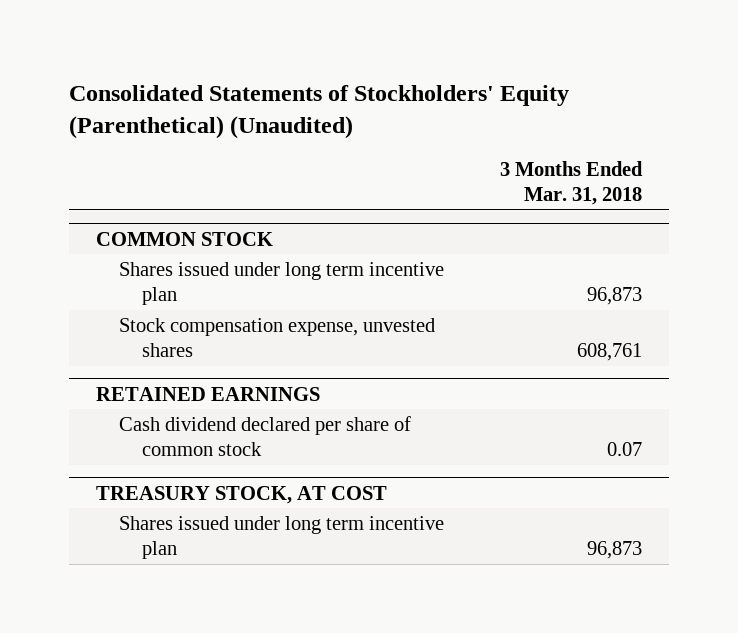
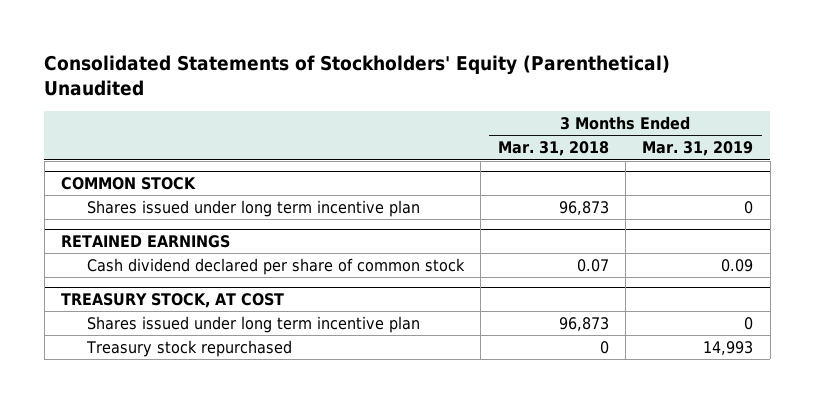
- Consolidated Statements of Stockholders' Equity (Parenthetical) (Unaudited)
+ Consolidated Statements of Stockholders' Equity (Parenthetical) Unaudited
- | 3 Months Ended Mar. 31, 2018
+ | 3 Months Ended Mar. 31, 2018 | 3 Months Ended Mar. 31, 2019
@ COMMON STOCK
- Stock compensation expense, unvested shares | 608,761
@ TREASURY STOCK, AT COST
+ Treasury stock repurchased | 0 | 14,993

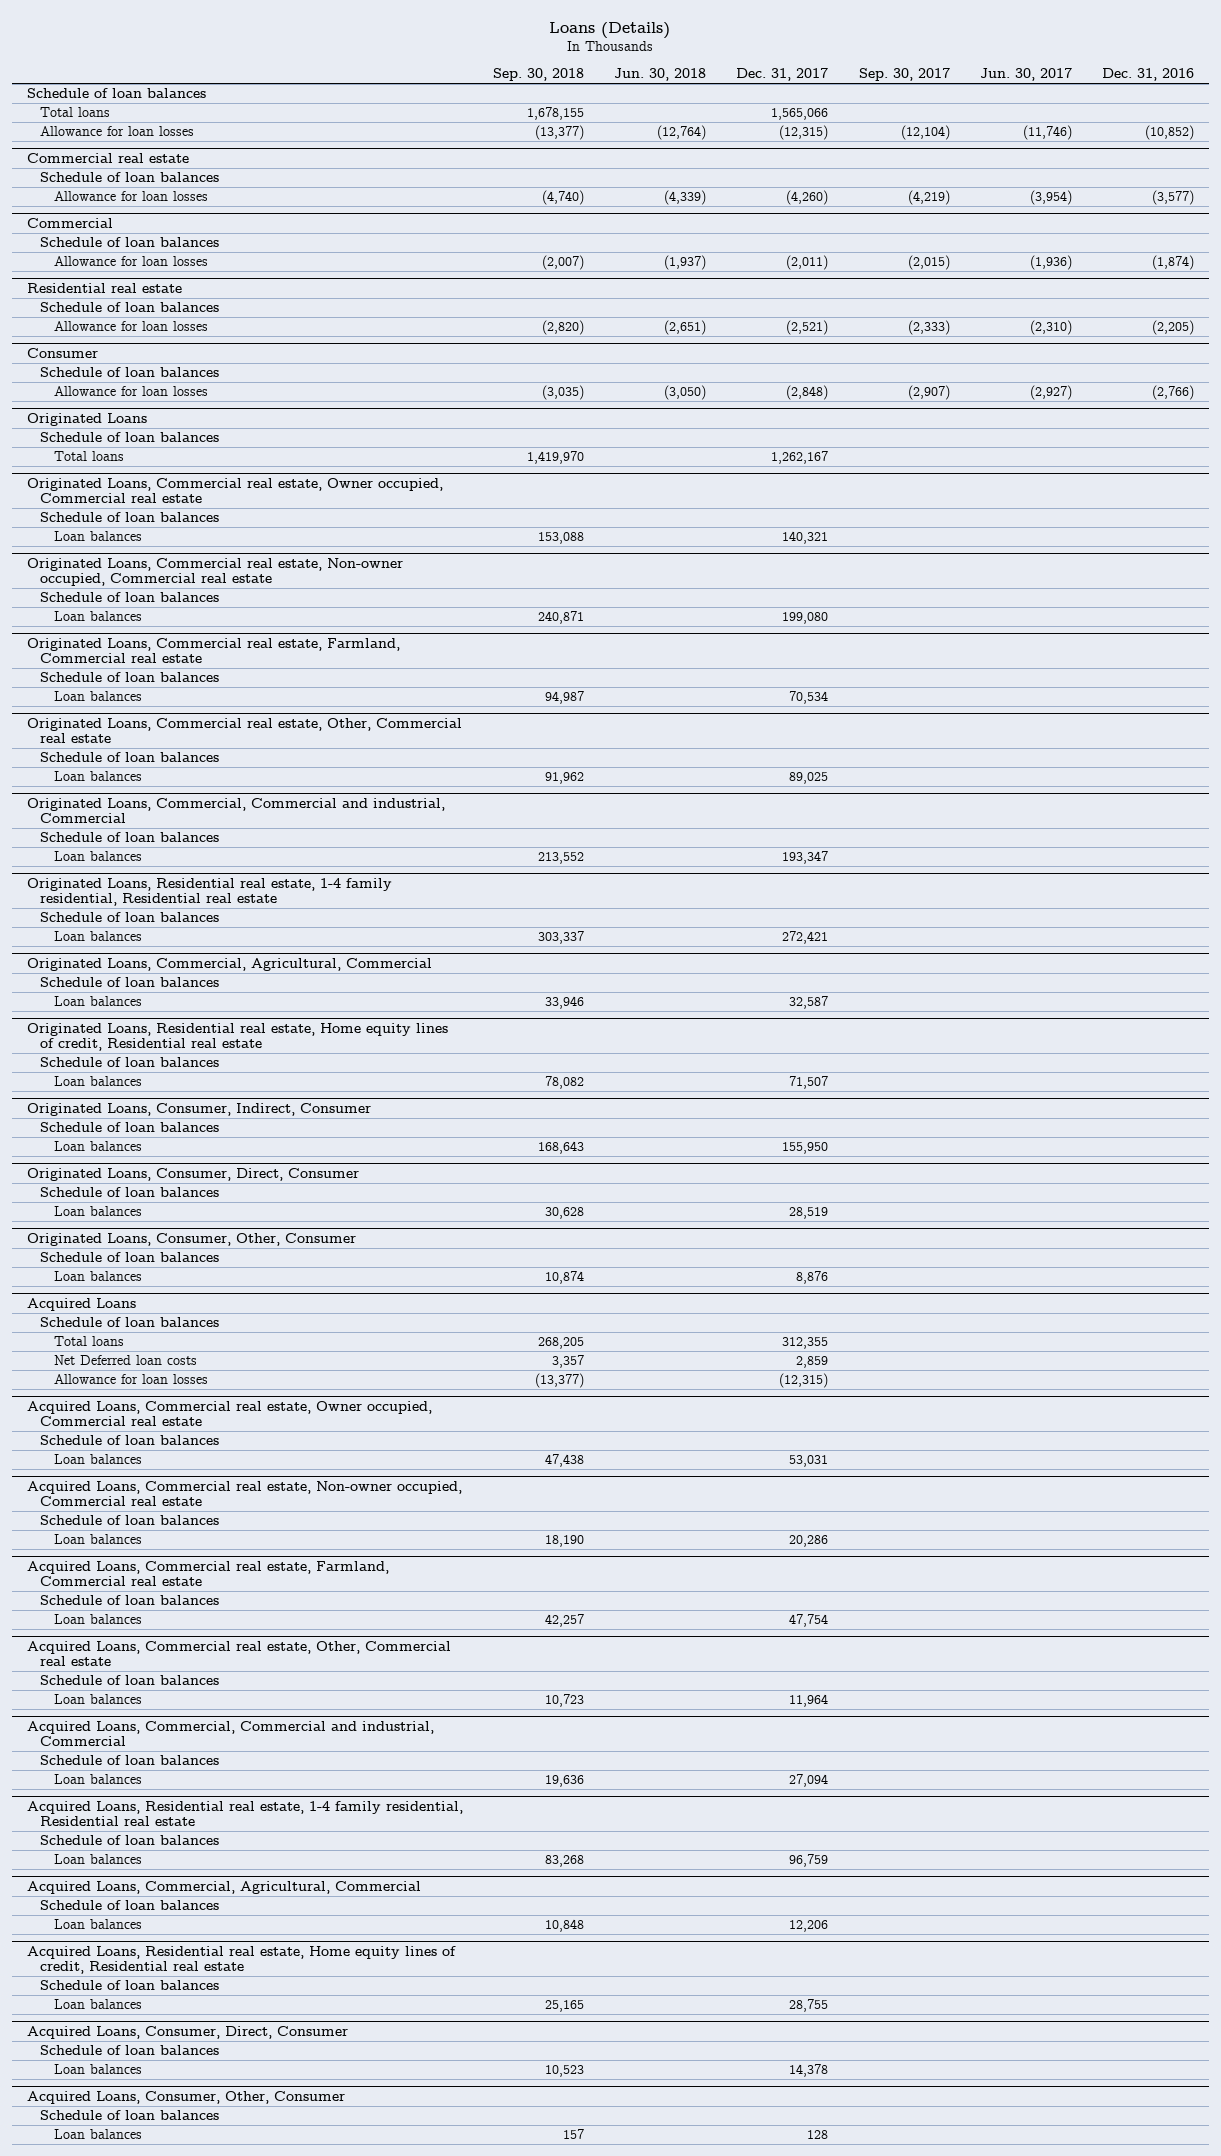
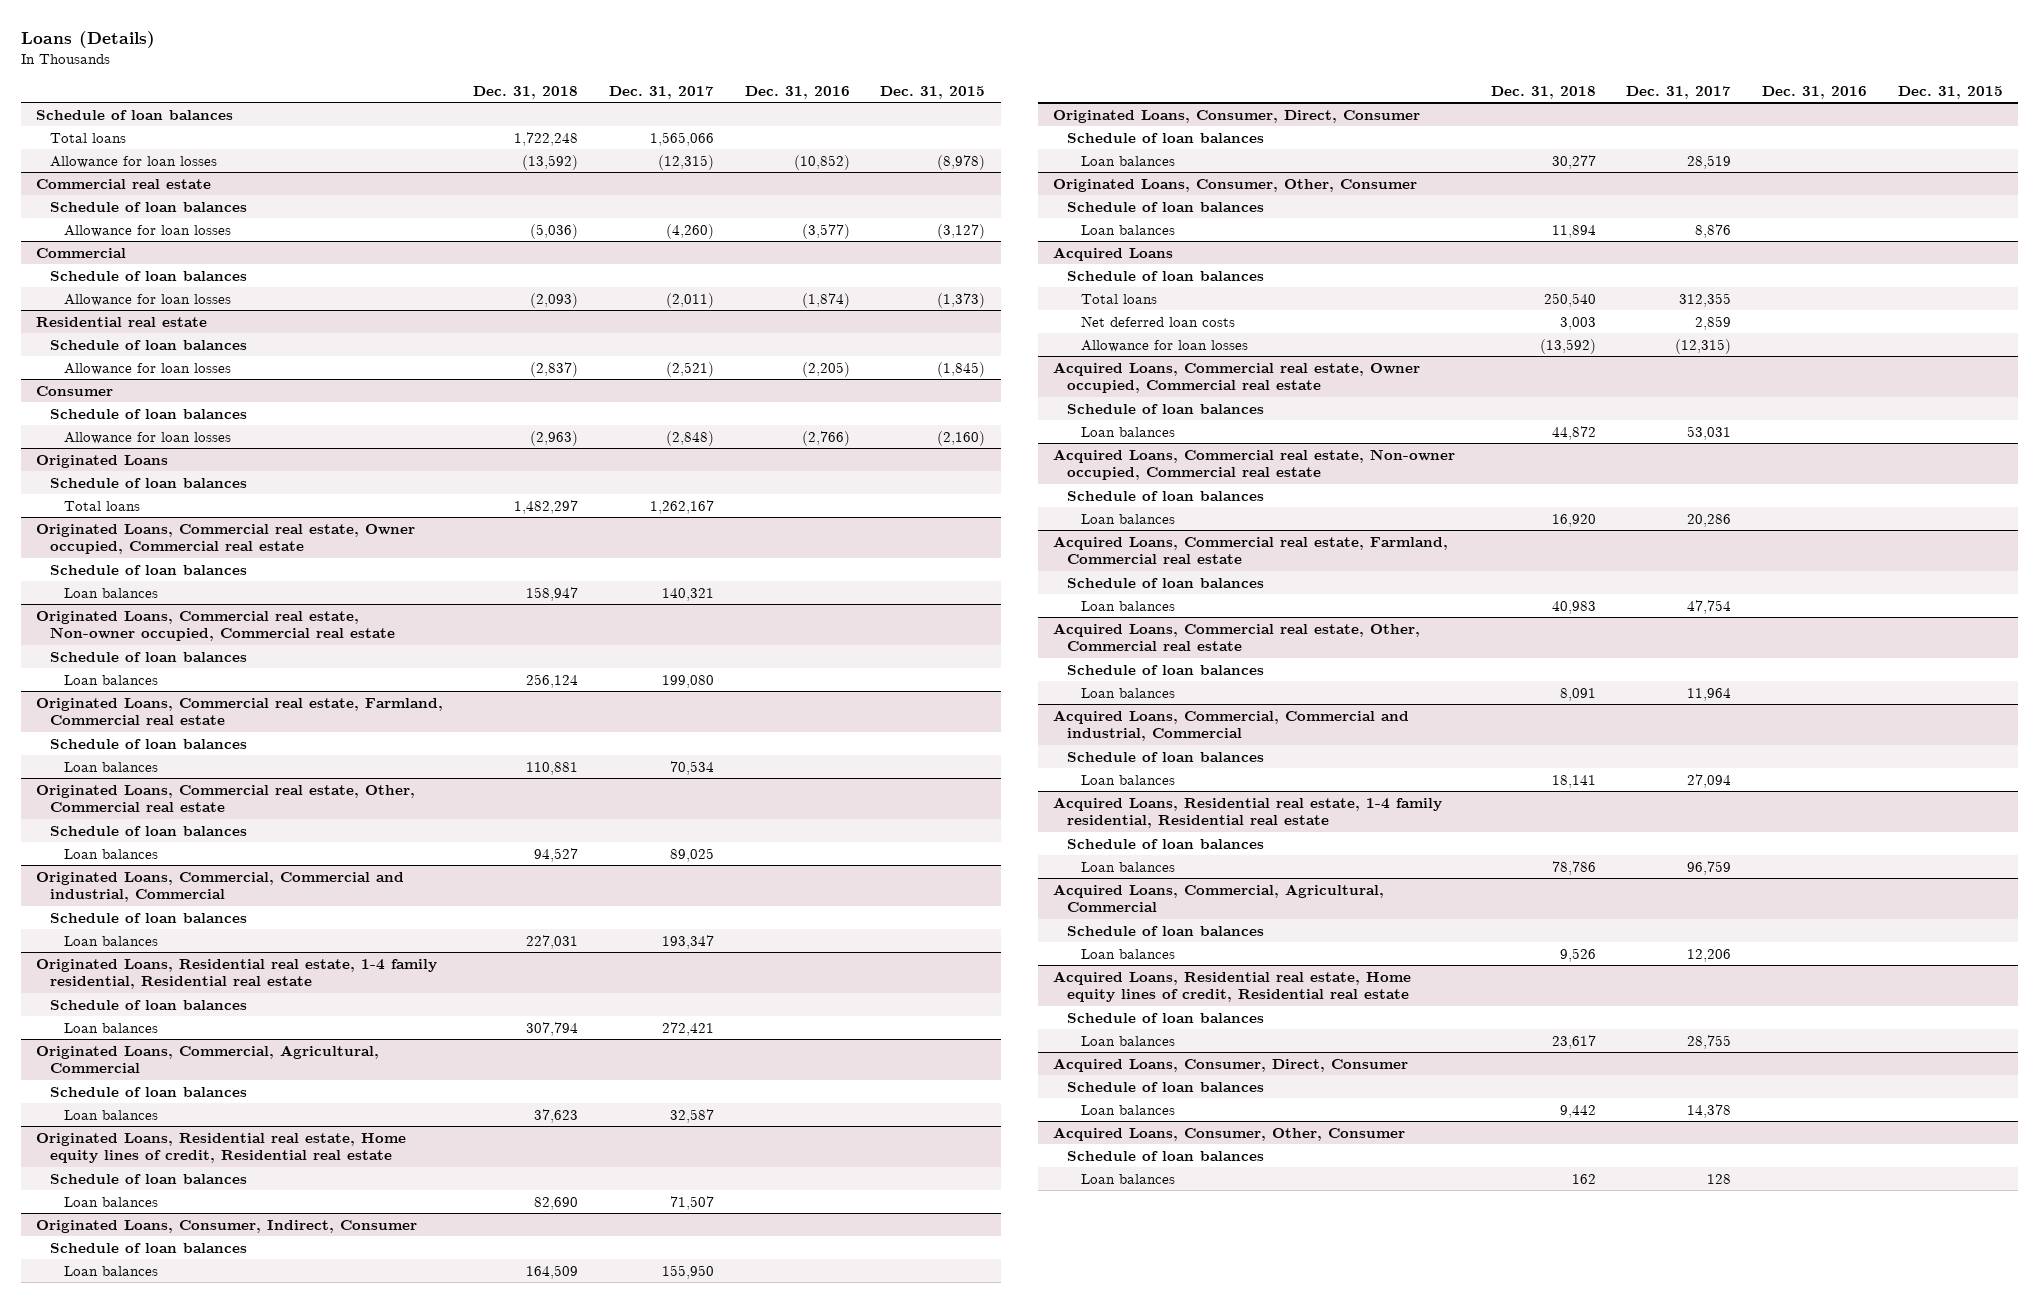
- | Sep. 30, 2018 | Jun. 30, 2018 | Dec. 31, 2017 | Sep. 30, 2017 | Jun. 30, 2017 | Dec. 31, 2016
+ | Dec. 31, 2018 | Dec. 31, 2017 | Dec. 31, 2016 | Dec. 31, 2015
@ Acquired Loans
- Net Deferred loan costs | 3,357 | | 2,859 | | |
+ Net deferred loan costs | 3,003 | 2,859 | |

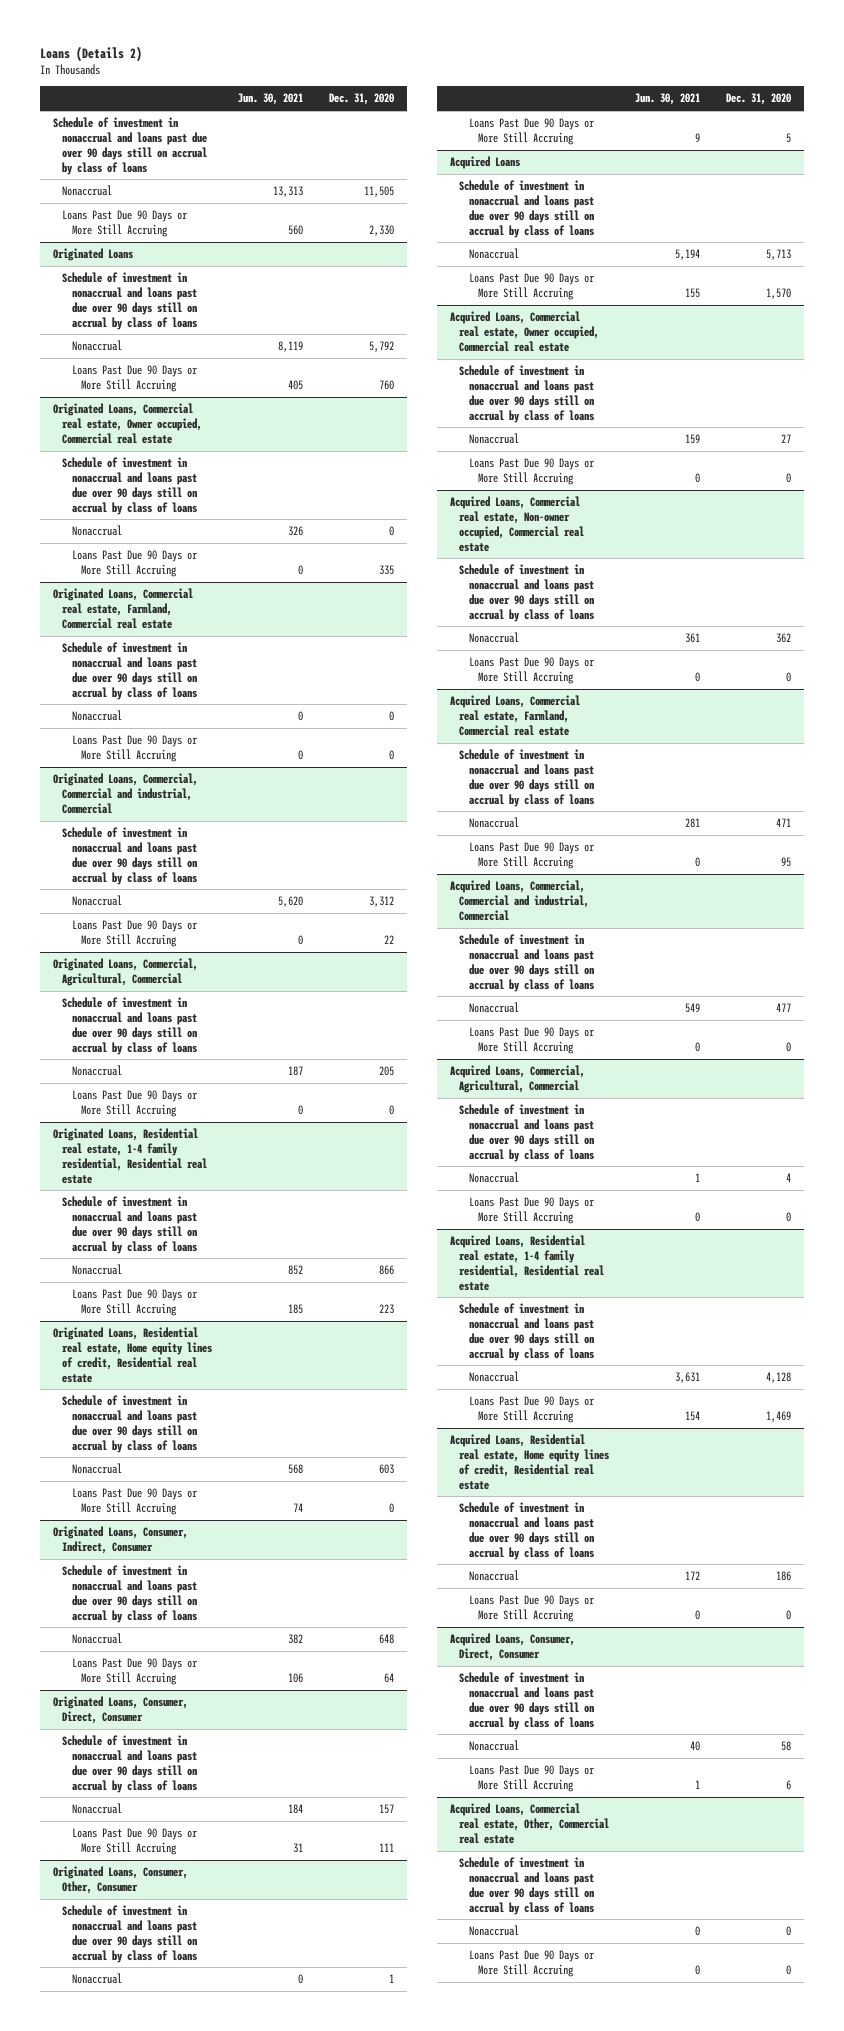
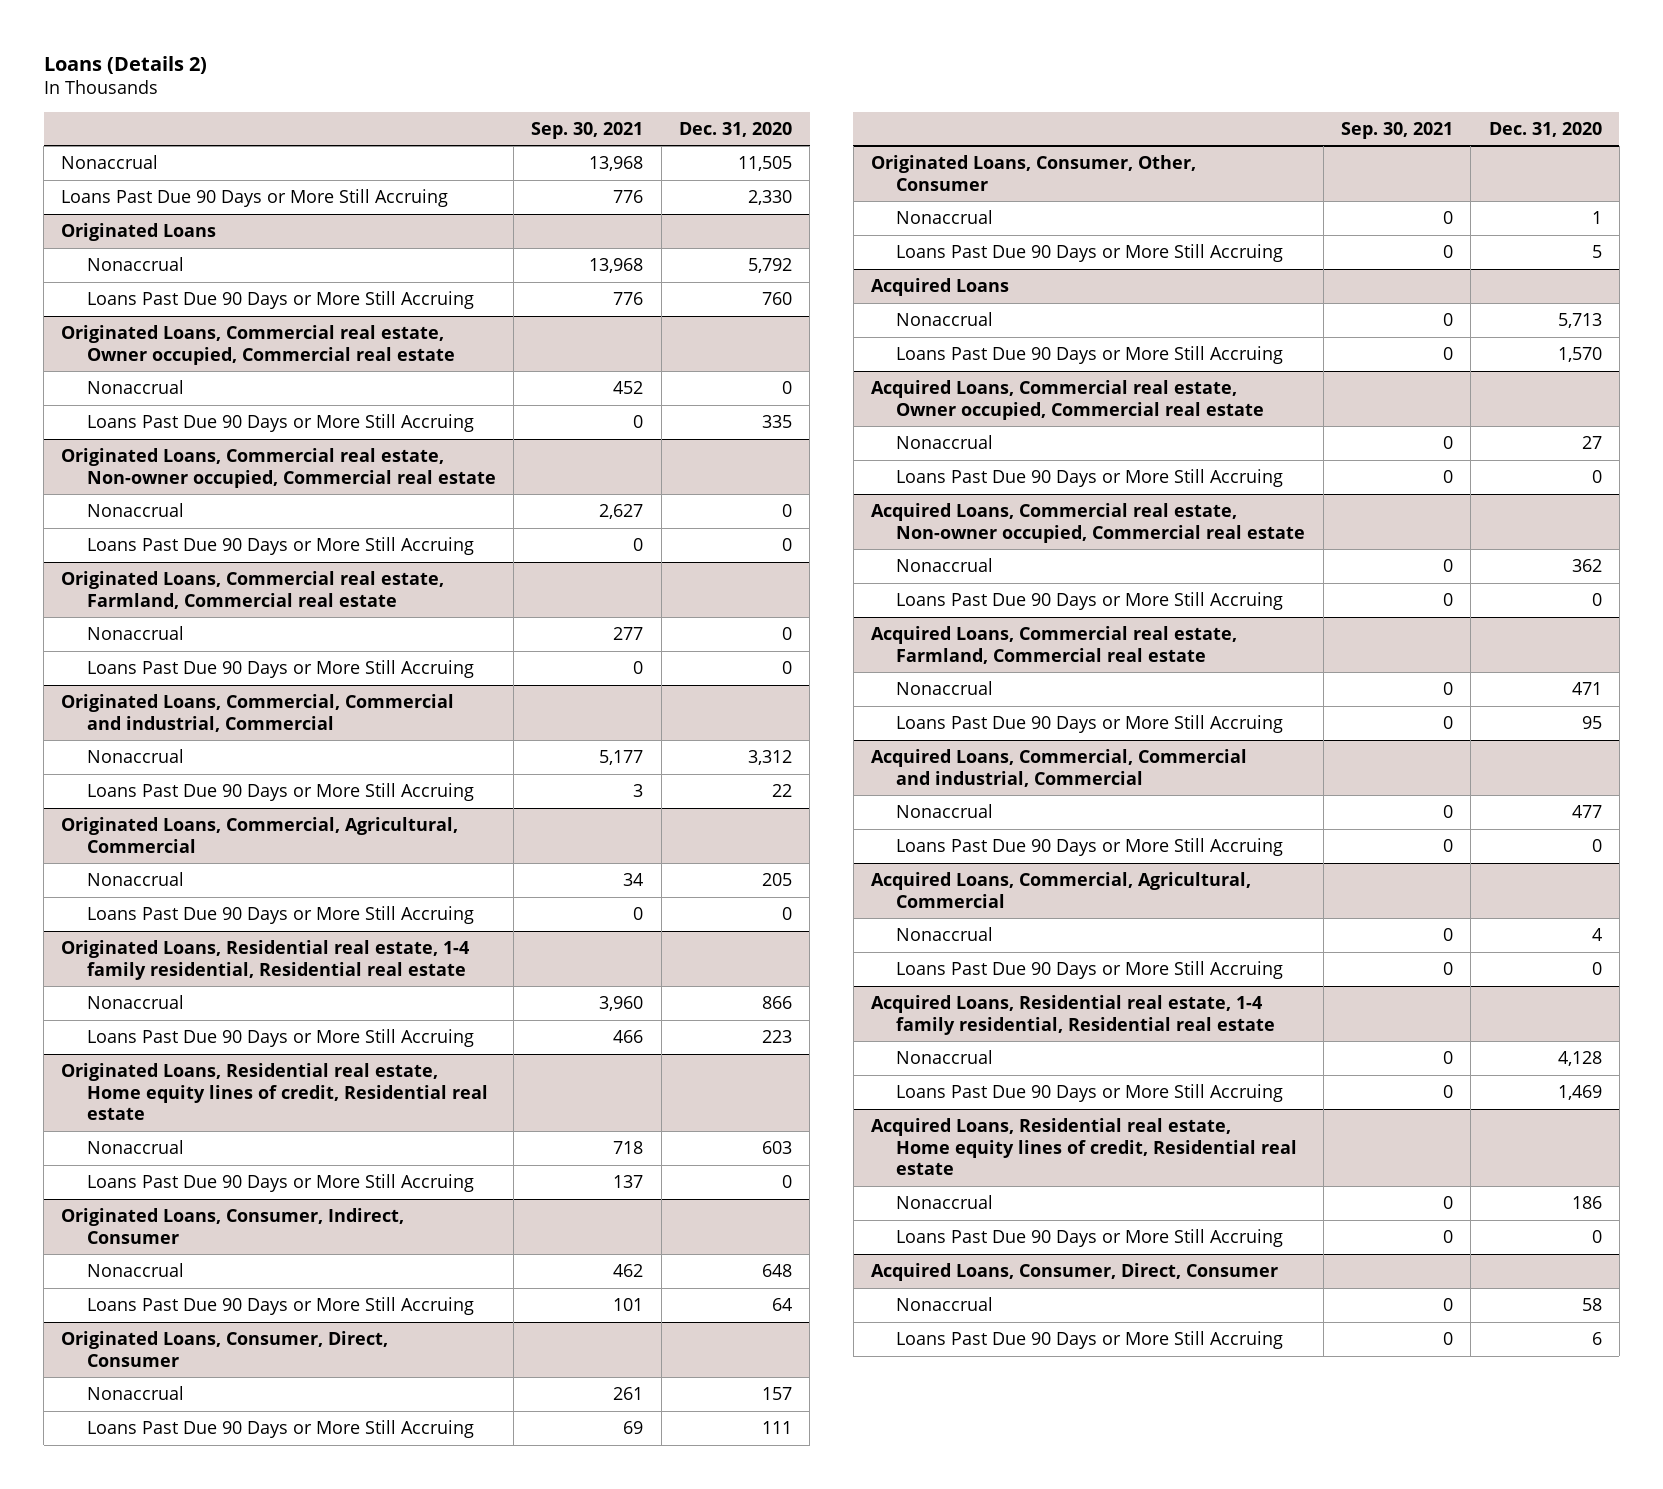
- | Jun. 30, 2021 | Dec. 31, 2020
+ | Sep. 30, 2021 | Dec. 31, 2020
- Schedule of investment in nonaccrual and loans past due over 90 days still on accrual by class of loans
@ Originated Loans
- Schedule of investment in nonaccrual and loans past due over 90 days still on accrual by class of loans
@ Originated Loans, Commercial real estate, Owner occupied, Commercial real estate
- Schedule of investment in nonaccrual and loans past due over 90 days still on accrual by class of loans
+ Originated Loans, Commercial real estate, Non-owner occupied, Commercial real estate
+ Nonaccrual | 2,627 | 0
+ Loans Past Due 90 Days or More Still Accruing | 0 | 0
@ Originated Loans, Commercial real estate, Farmland, Commercial real estate
- Schedule of investment in nonaccrual and loans past due over 90 days still on accrual by class of loans
@ Originated Loans, Commercial, Commercial and industrial, Commercial
- Schedule of investment in nonaccrual and loans past due over 90 days still on accrual by class of loans
@ Originated Loans, Commercial, Agricultural, Commercial
- Schedule of investment in nonaccrual and loans past due over 90 days still on accrual by class of loans
@ Originated Loans, Residential real estate, 1-4 family residential, Residential real estate
- Schedule of investment in nonaccrual and loans past due over 90 days still on accrual by class of loans
@ Originated Loans, Residential real estate, Home equity lines of credit, Residential real estate
- Schedule of investment in nonaccrual and loans past due over 90 days still on accrual by class of loans
@ Originated Loans, Consumer, Indirect, Consumer
- Schedule of investment in nonaccrual and loans past due over 90 days still on accrual by class of loans
@ Originated Loans, Consumer, Direct, Consumer
- Schedule of investment in nonaccrual and loans past due over 90 days still on accrual by class of loans
@ Originated Loans, Consumer, Other, Consumer
- Schedule of investment in nonaccrual and loans past due over 90 days still on accrual by class of loans
@ Acquired Loans
- Schedule of investment in nonaccrual and loans past due over 90 days still on accrual by class of loans
@ Acquired Loans, Commercial real estate, Owner occupied, Commercial real estate
- Schedule of investment in nonaccrual and loans past due over 90 days still on accrual by class of loans
@ Acquired Loans, Commercial real estate, Non-owner occupied, Commercial real estate
- Schedule of investment in nonaccrual and loans past due over 90 days still on accrual by class of loans
@ Acquired Loans, Commercial real estate, Farmland, Commercial real estate
- Schedule of investment in nonaccrual and loans past due over 90 days still on accrual by class of loans
@ Acquired Loans, Commercial, Commercial and industrial, Commercial
- Schedule of investment in nonaccrual and loans past due over 90 days still on accrual by class of loans
@ Acquired Loans, Commercial, Agricultural, Commercial
- Schedule of investment in nonaccrual and loans past due over 90 days still on accrual by class of loans
@ Acquired Loans, Residential real estate, 1-4 family residential, Residential real estate
- Schedule of investment in nonaccrual and loans past due over 90 days still on accrual by class of loans
@ Acquired Loans, Residential real estate, Home equity lines of credit, Residential real estate
- Schedule of investment in nonaccrual and loans past due over 90 days still on accrual by class of loans
@ Acquired Loans, Consumer, Direct, Consumer
- Schedule of investment in nonaccrual and loans past due over 90 days still on accrual by class of loans
- Acquired Loans, Commercial real estate, Other, Commercial real estate
- Schedule of investment in nonaccrual and loans past due over 90 days still on accrual by class of loans
- Nonaccrual | 0 | 0
- Loans Past Due 90 Days or More Still Accruing | 0 | 0

